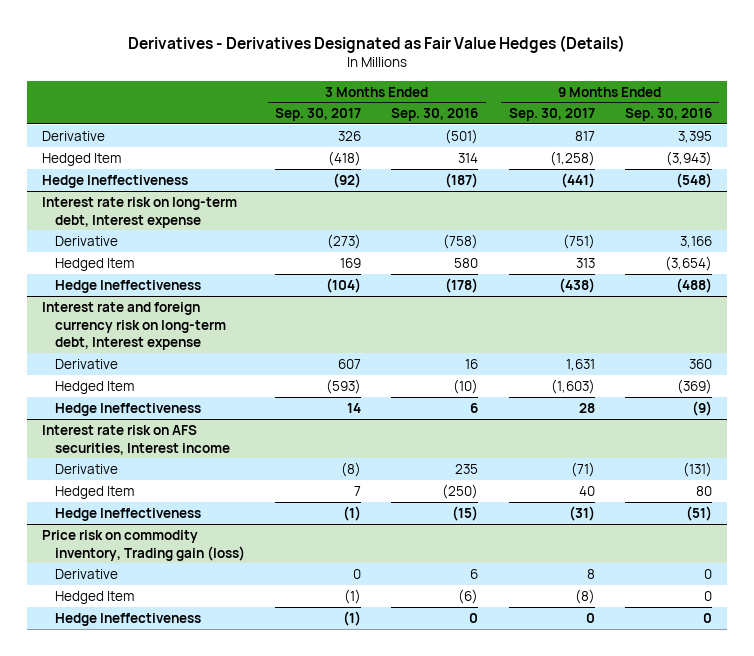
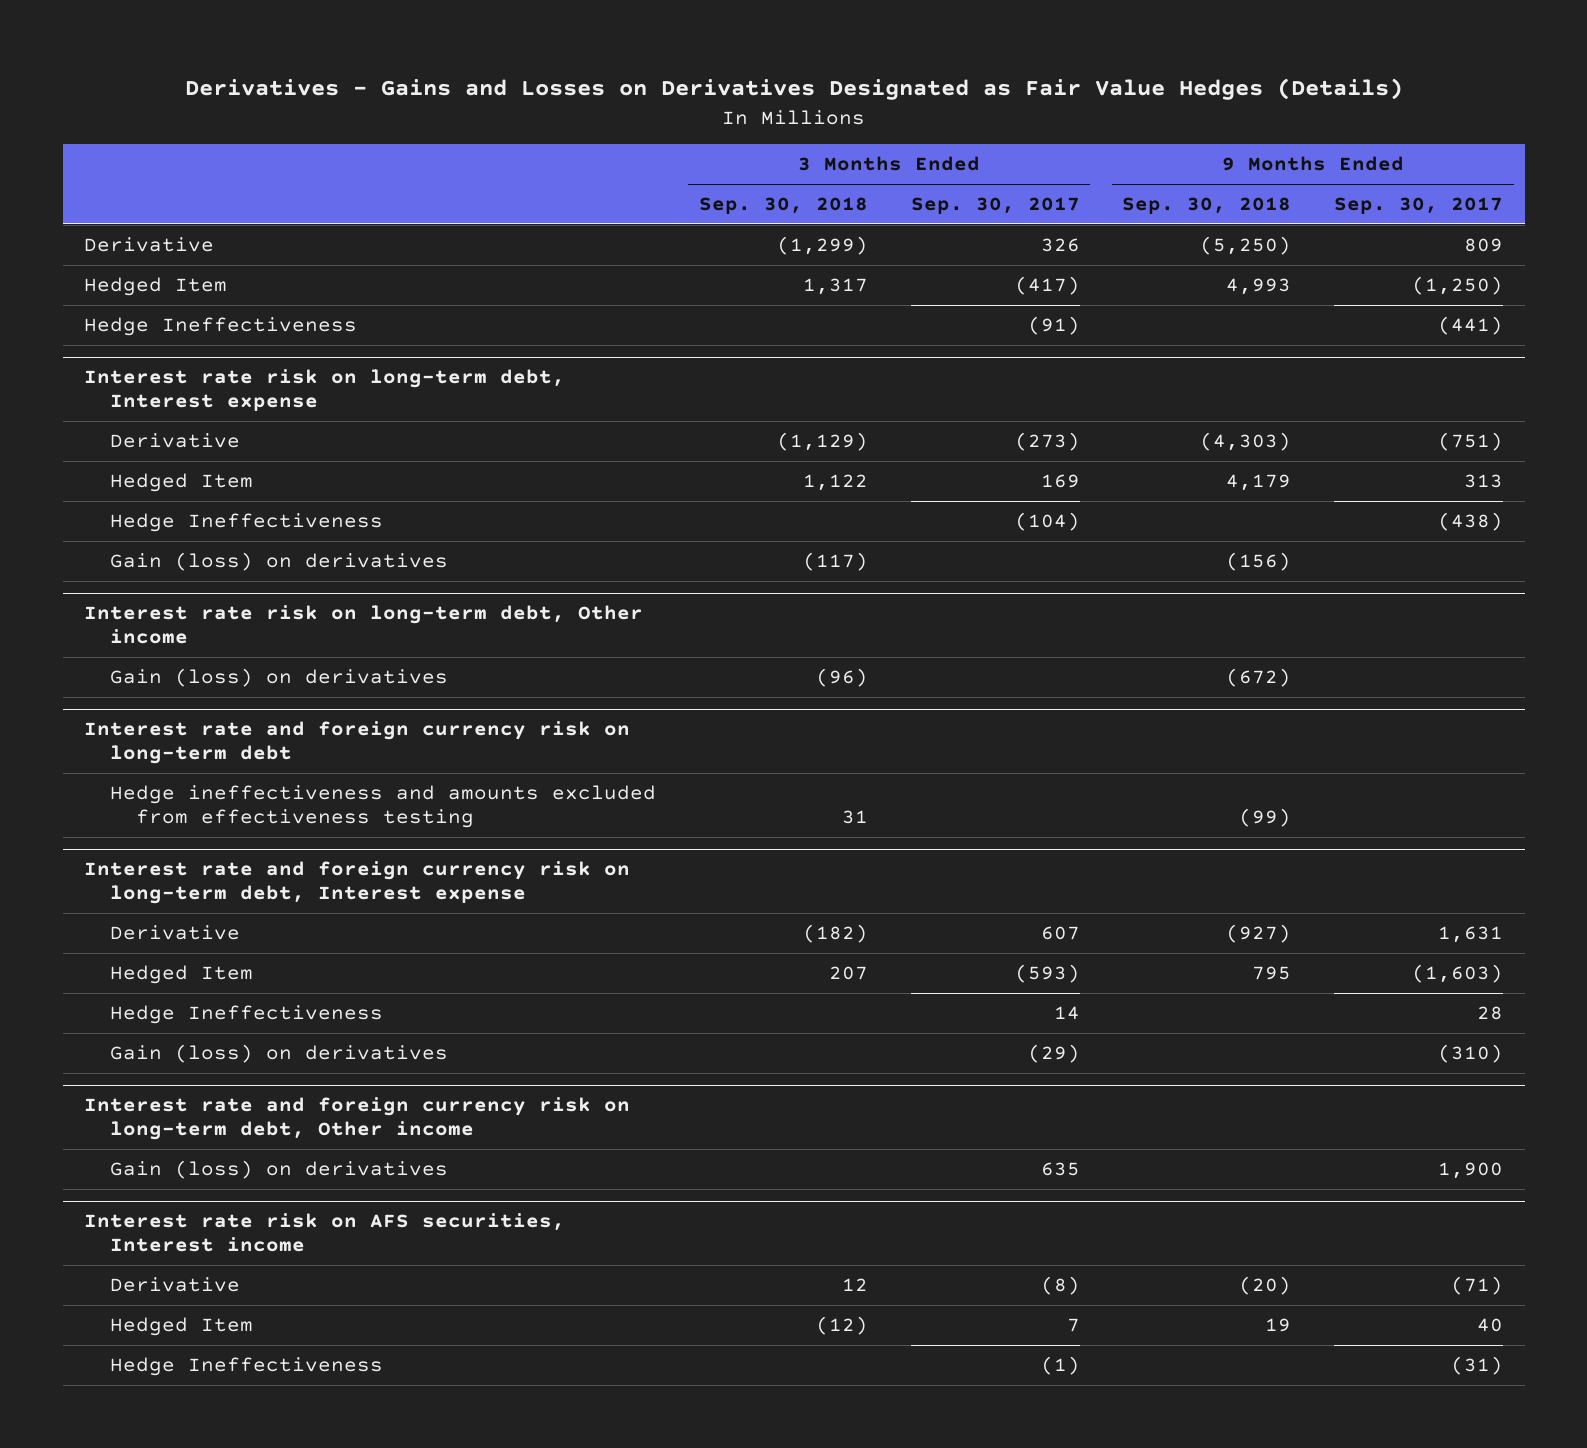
- Derivatives - Derivatives Designated as Fair Value Hedges (Details)
+ Derivatives - Gains and Losses on Derivatives Designated as Fair Value Hedges (Details)
- | 3 Months Ended Sep. 30, 2017 | 3 Months Ended Sep. 30, 2016 | 9 Months Ended Sep. 30, 2017 | 9 Months Ended Sep. 30, 2016
+ | 3 Months Ended Sep. 30, 2018 | 3 Months Ended Sep. 30, 2017 | 9 Months Ended Sep. 30, 2018 | 9 Months Ended Sep. 30, 2017
- Derivative | 326 | (501) | 817 | 3,395
- Hedged Item | (418) | 314 | (1,258) | (3,943)
- Hedge Ineffectiveness | (92) | (187) | (441) | (548)
+ Derivative | (1,299) | 326 | (5,250) | 809
+ Hedged Item | 1,317 | (417) | 4,993 | (1,250)
+ Hedge Ineffectiveness | | (91) | | (441)
@ Interest rate risk on long-term debt, Interest expense
+ Gain (loss) on derivatives | (117) | | (156) |
+ Interest rate risk on long-term debt, Other income
+ Gain (loss) on derivatives | (96) | | (672) |
+ Interest rate and foreign currency risk on long-term debt
+ Hedge ineffectiveness and amounts excluded from effectiveness testing | 31 | | (99) |
@ Interest rate and foreign currency risk on long-term debt, Interest expense
+ Gain (loss) on derivatives | | (29) | | (310)
+ Interest rate and foreign currency risk on long-term debt, Other income
+ Gain (loss) on derivatives | | 635 | | 1,900
- Price risk on commodity inventory, Trading gain (loss)
- Derivative | 0 | 6 | 8 | 0
- Hedged Item | (1) | (6) | (8) | 0
- Hedge Ineffectiveness | (1) | 0 | 0 | 0

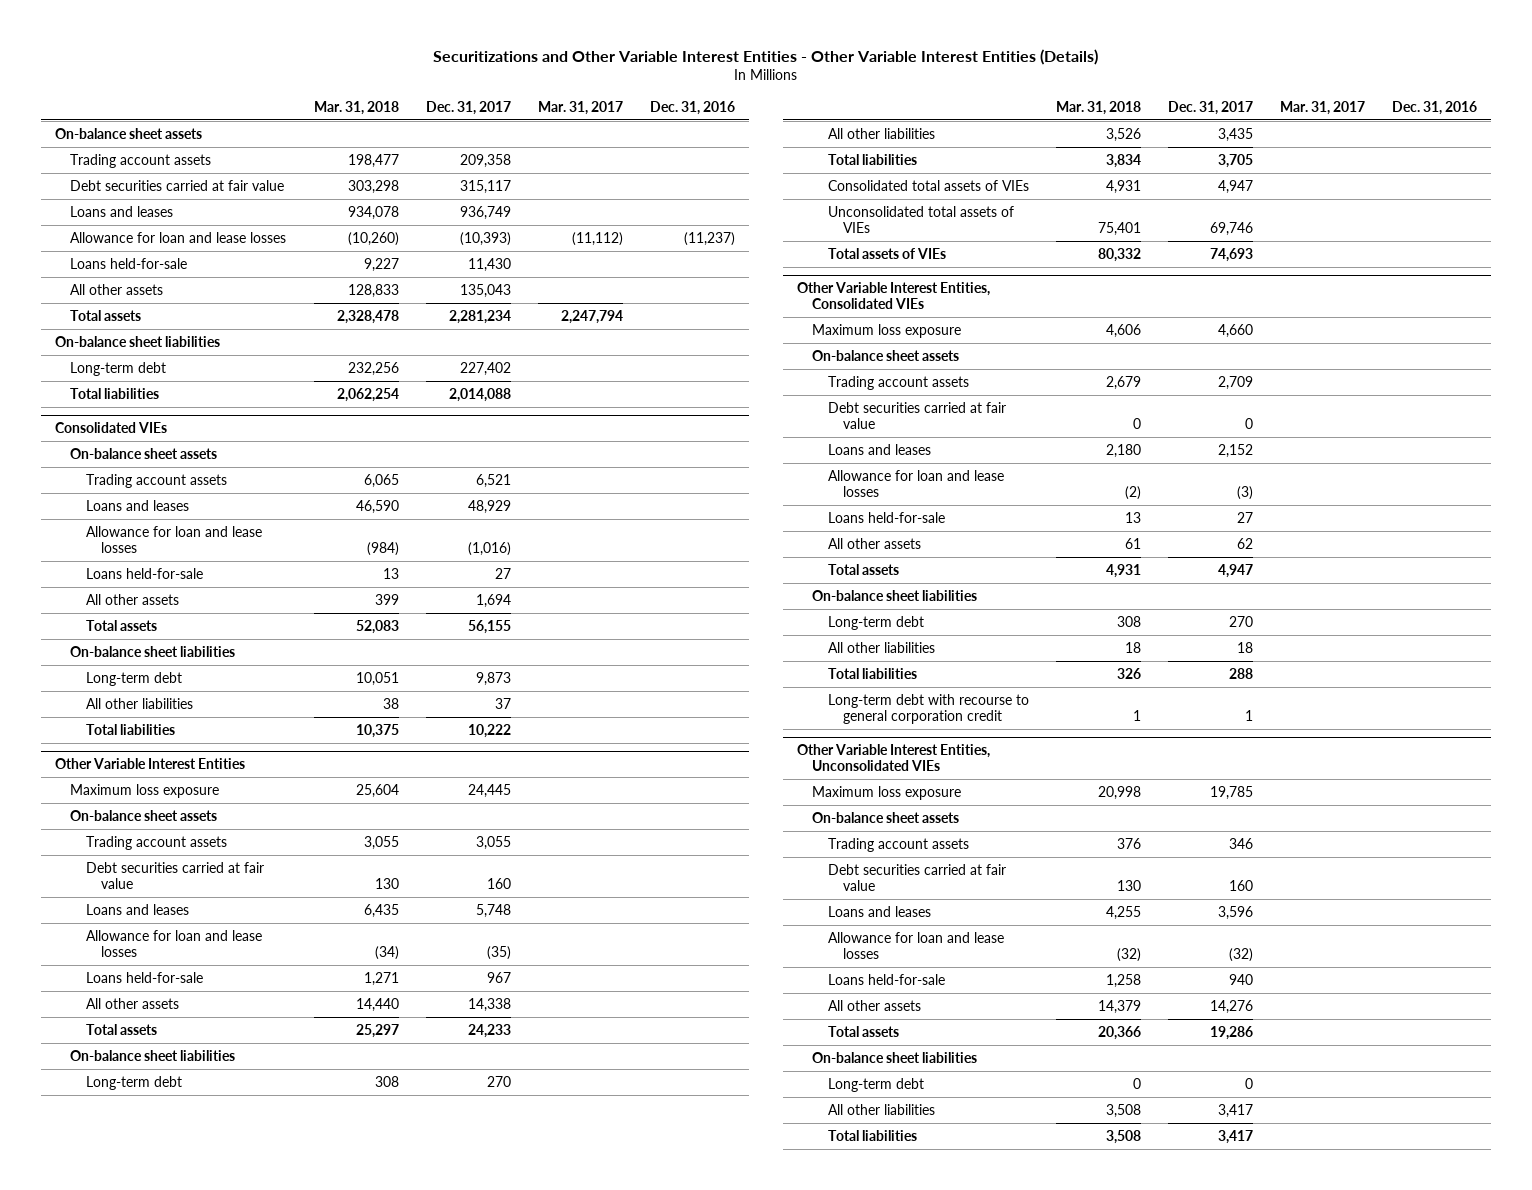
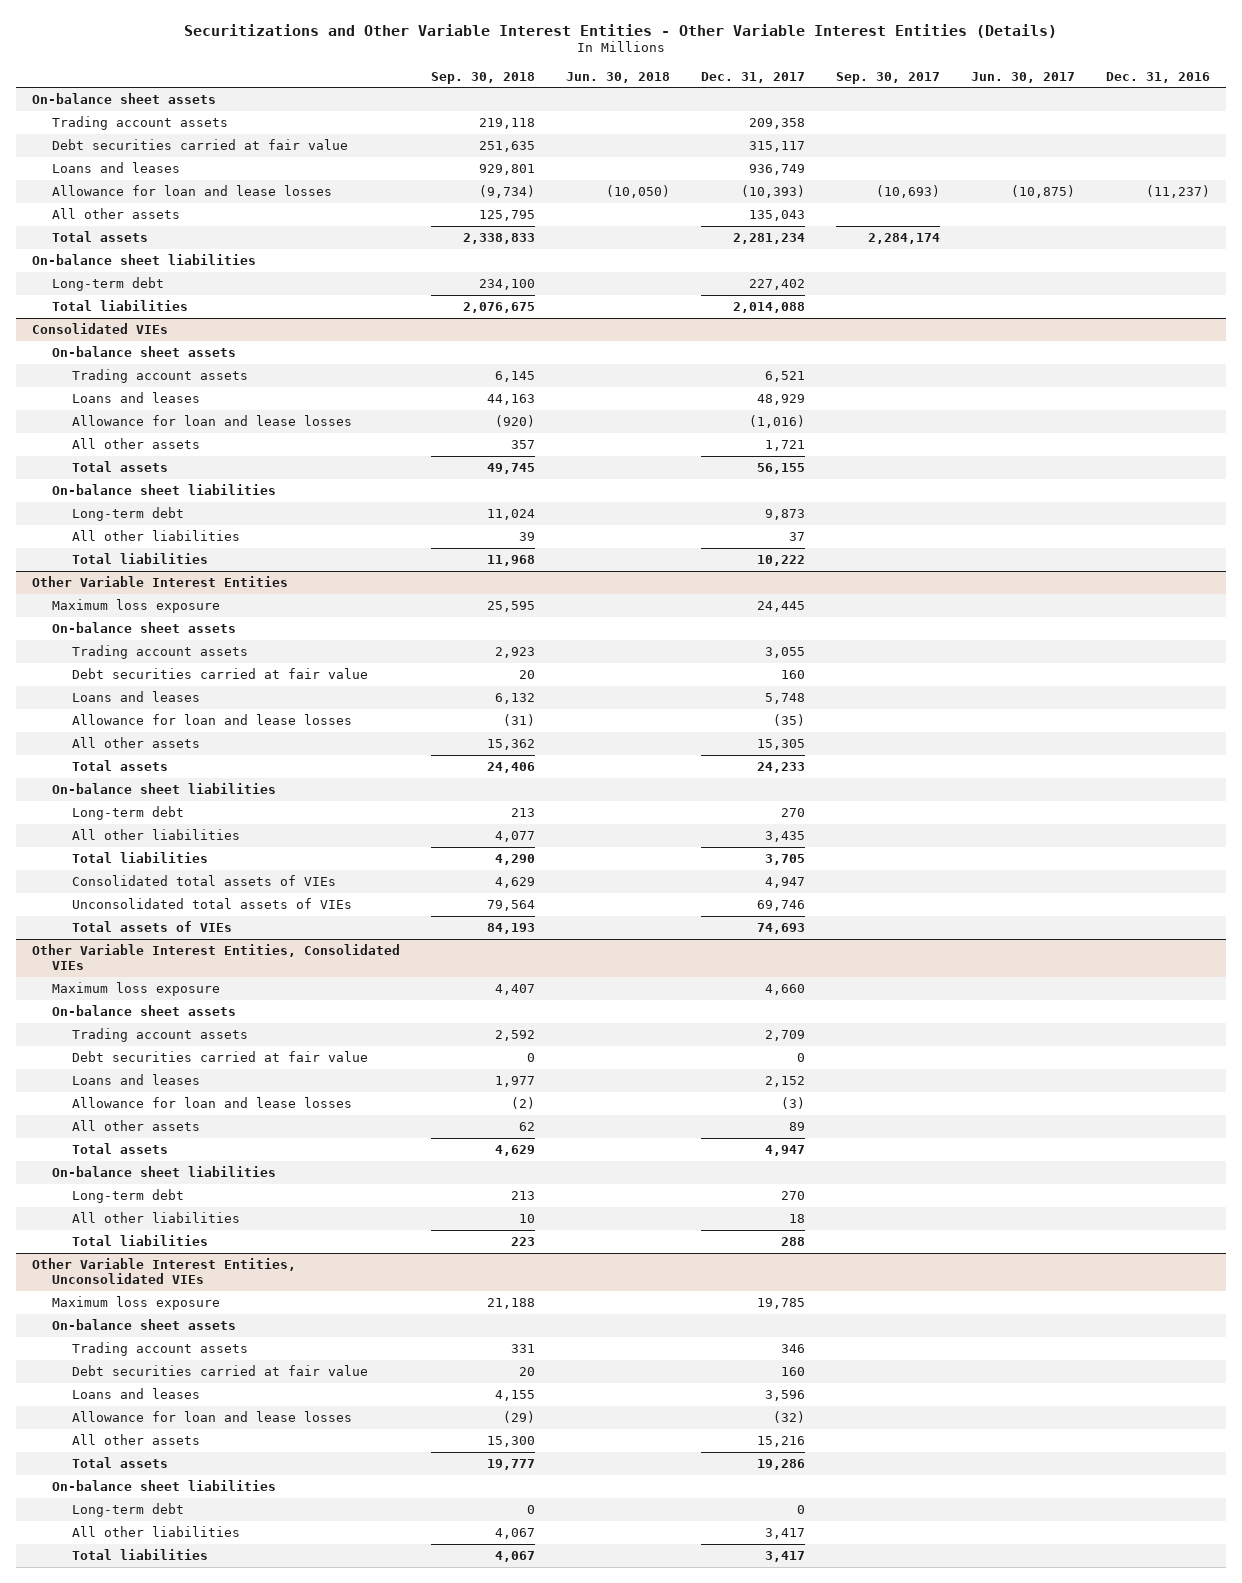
- | Mar. 31, 2018 | Dec. 31, 2017 | Mar. 31, 2017 | Dec. 31, 2016
+ | Sep. 30, 2018 | Jun. 30, 2018 | Dec. 31, 2017 | Sep. 30, 2017 | Jun. 30, 2017 | Dec. 31, 2016
- Loans held-for-sale | 9,227 | 11,430 | |
@ Consolidated VIEs
- Loans held-for-sale | 13 | 27 | |
- All other assets | 399 | 1,694 | |
+ All other assets | 357 | | 1,721 | | |
@ Other Variable Interest Entities
- Loans held-for-sale | 1,271 | 967 | |
- All other assets | 14,440 | 14,338 | |
+ All other assets | 15,362 | | 15,305 | | |
@ Other Variable Interest Entities, Consolidated VIEs
- Loans held-for-sale | 13 | 27 | |
- All other assets | 61 | 62 | |
+ All other assets | 62 | | 89 | | |
- Long-term debt with recourse to general corporation credit | 1 | 1 | |
@ Other Variable Interest Entities, Unconsolidated VIEs
- Loans held-for-sale | 1,258 | 940 | |
- All other assets | 14,379 | 14,276 | |
+ All other assets | 15,300 | | 15,216 | | |

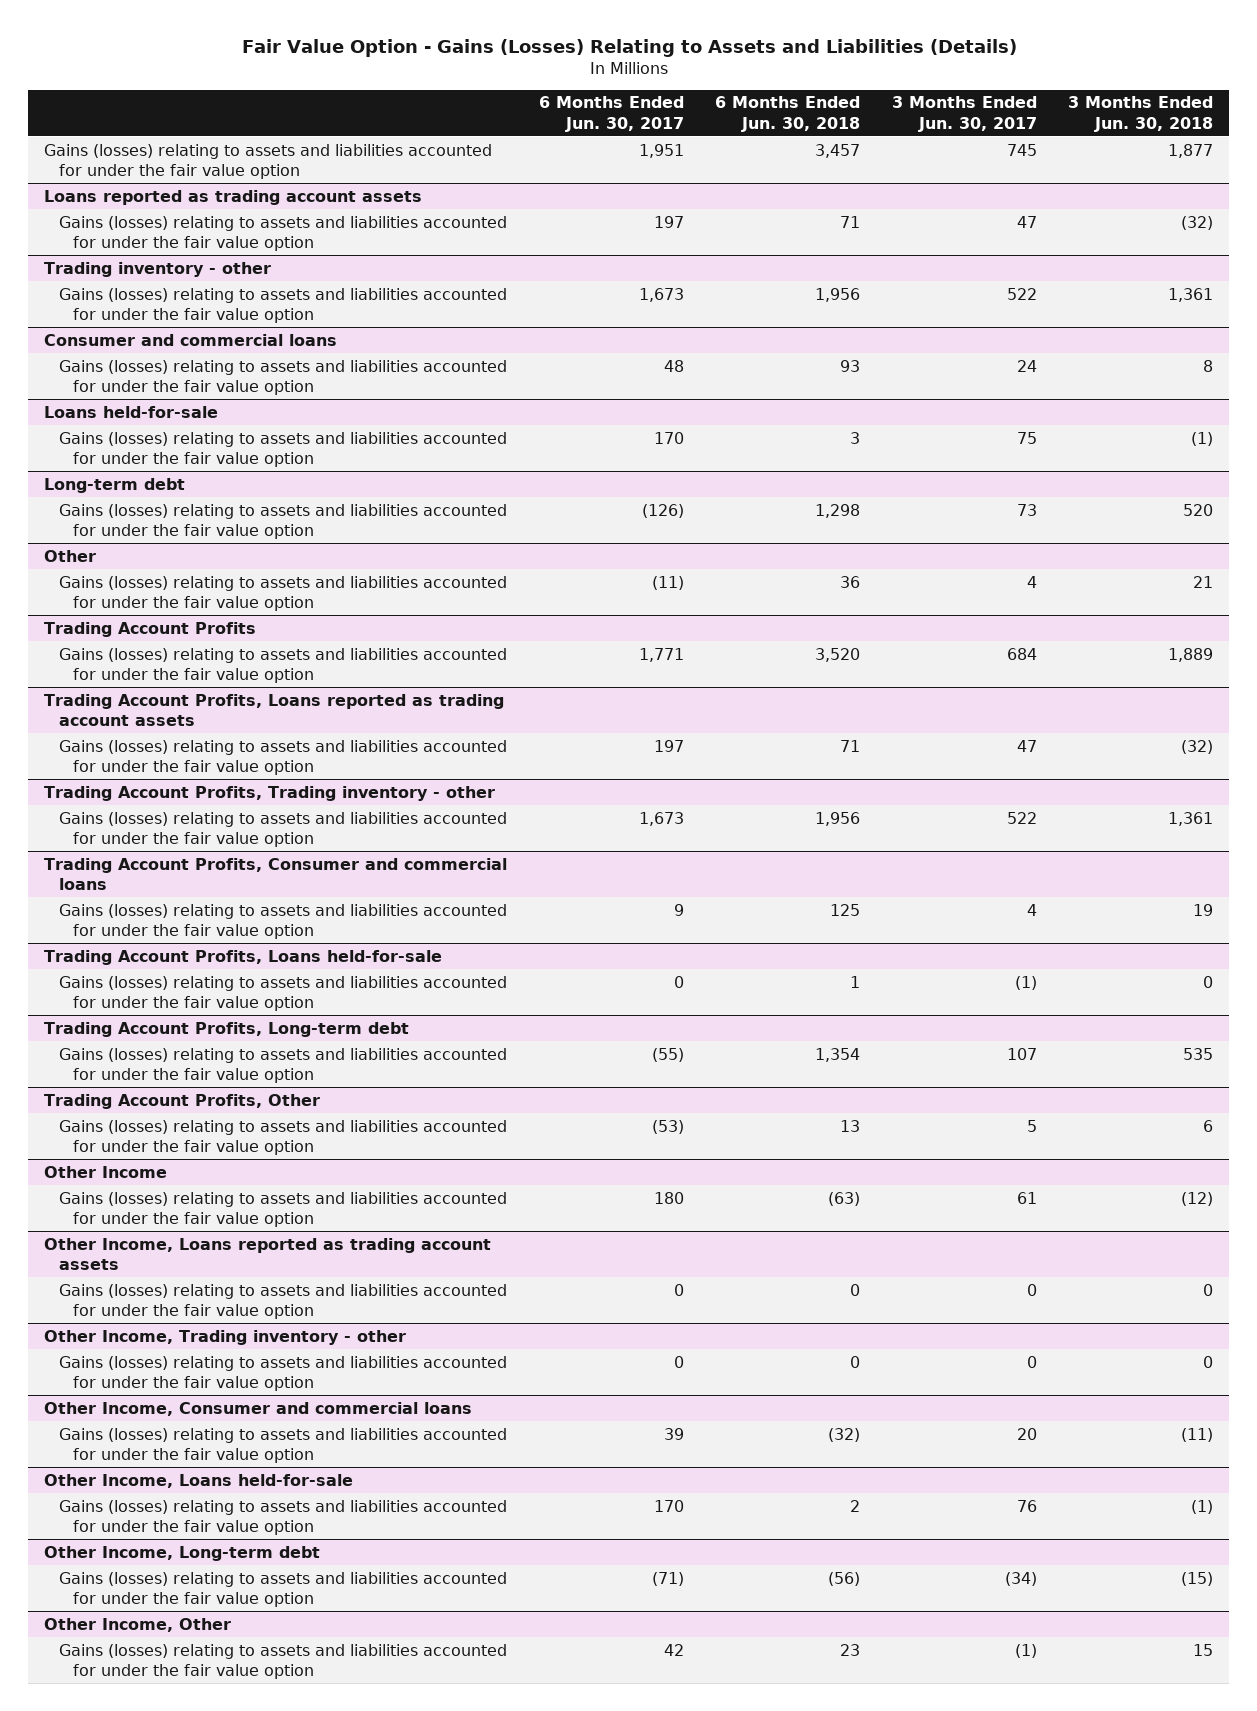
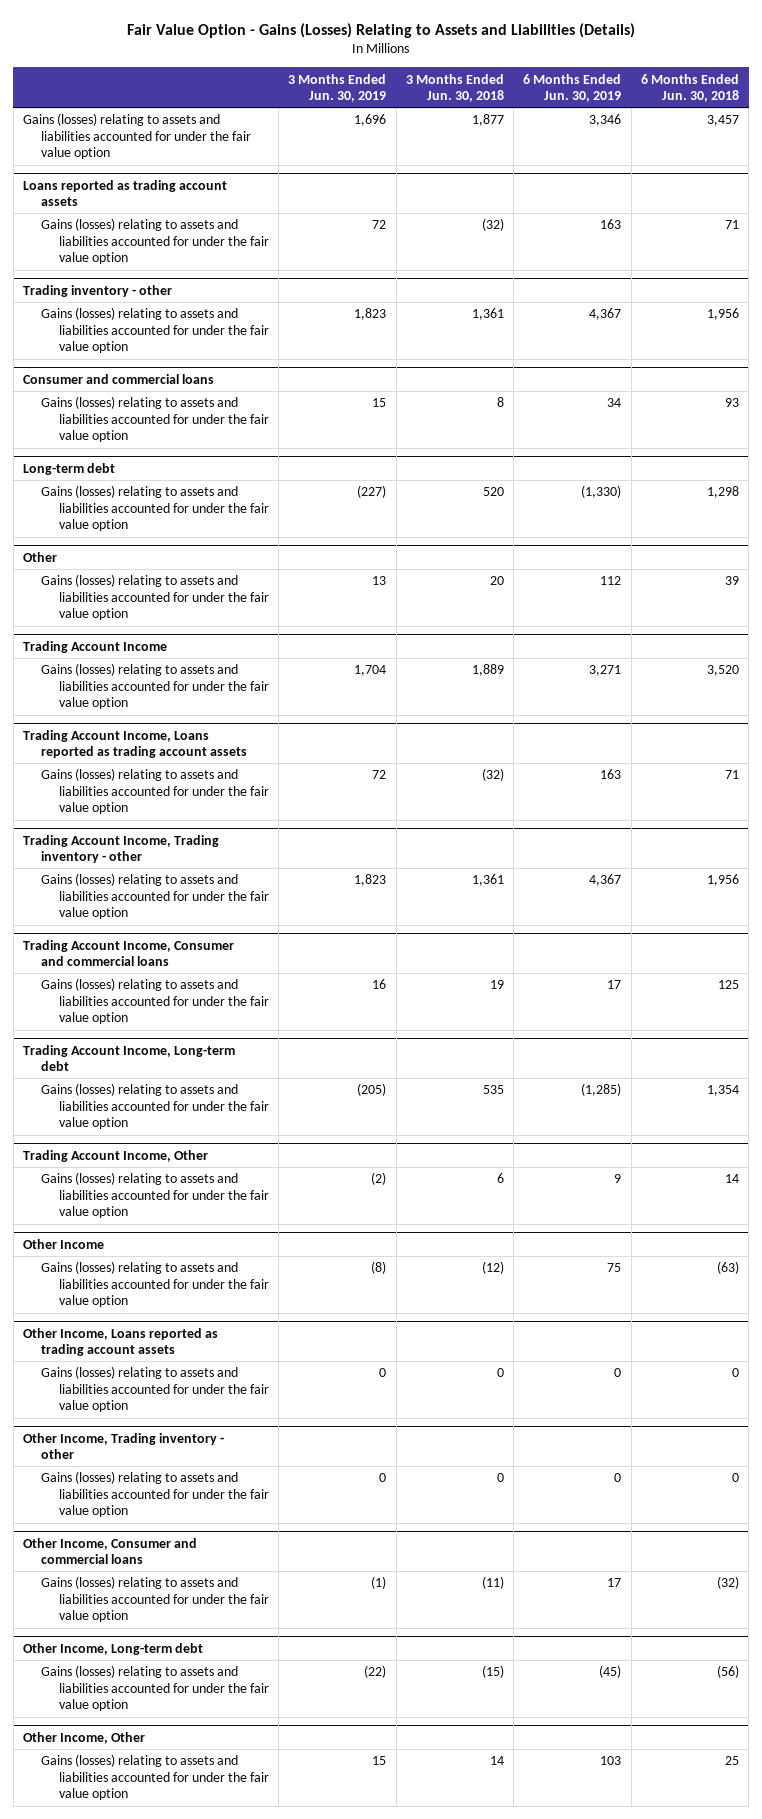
- | 6 Months Ended Jun. 30, 2017 | 6 Months Ended Jun. 30, 2018 | 3 Months Ended Jun. 30, 2017 | 3 Months Ended Jun. 30, 2018
+ | 3 Months Ended Jun. 30, 2019 | 3 Months Ended Jun. 30, 2018 | 6 Months Ended Jun. 30, 2019 | 6 Months Ended Jun. 30, 2018
- Loans held-for-sale
- Gains (losses) relating to assets and liabilities accounted for under the fair value option | 170 | 3 | 75 | (1)
@ Other
- Gains (losses) relating to assets and liabilities accounted for under the fair value option | (11) | 36 | 4 | 21
- Trading Account Profits
@ Other
+ Gains (losses) relating to assets and liabilities accounted for under the fair value option | 13 | 20 | 112 | 39
+ Trading Account Income
- Trading Account Profits, Loans reported as trading account assets
+ Trading Account Income, Loans reported as trading account assets
- Trading Account Profits, Trading inventory - other
+ Trading Account Income, Trading inventory - other
- Trading Account Profits, Consumer and commercial loans
+ Trading Account Income, Consumer and commercial loans
- Trading Account Profits, Loans held-for-sale
- Gains (losses) relating to assets and liabilities accounted for under the fair value option | 0 | 1 | (1) | 0
- Trading Account Profits, Long-term debt
+ Trading Account Income, Long-term debt
- Trading Account Profits, Other
- Gains (losses) relating to assets and liabilities accounted for under the fair value option | (53) | 13 | 5 | 6
+ Trading Account Income, Other
+ Gains (losses) relating to assets and liabilities accounted for under the fair value option | (2) | 6 | 9 | 14
- Other Income, Loans held-for-sale
- Gains (losses) relating to assets and liabilities accounted for under the fair value option | 170 | 2 | 76 | (1)
@ Other Income, Other
- Gains (losses) relating to assets and liabilities accounted for under the fair value option | 42 | 23 | (1) | 15
+ Gains (losses) relating to assets and liabilities accounted for under the fair value option | 15 | 14 | 103 | 25

